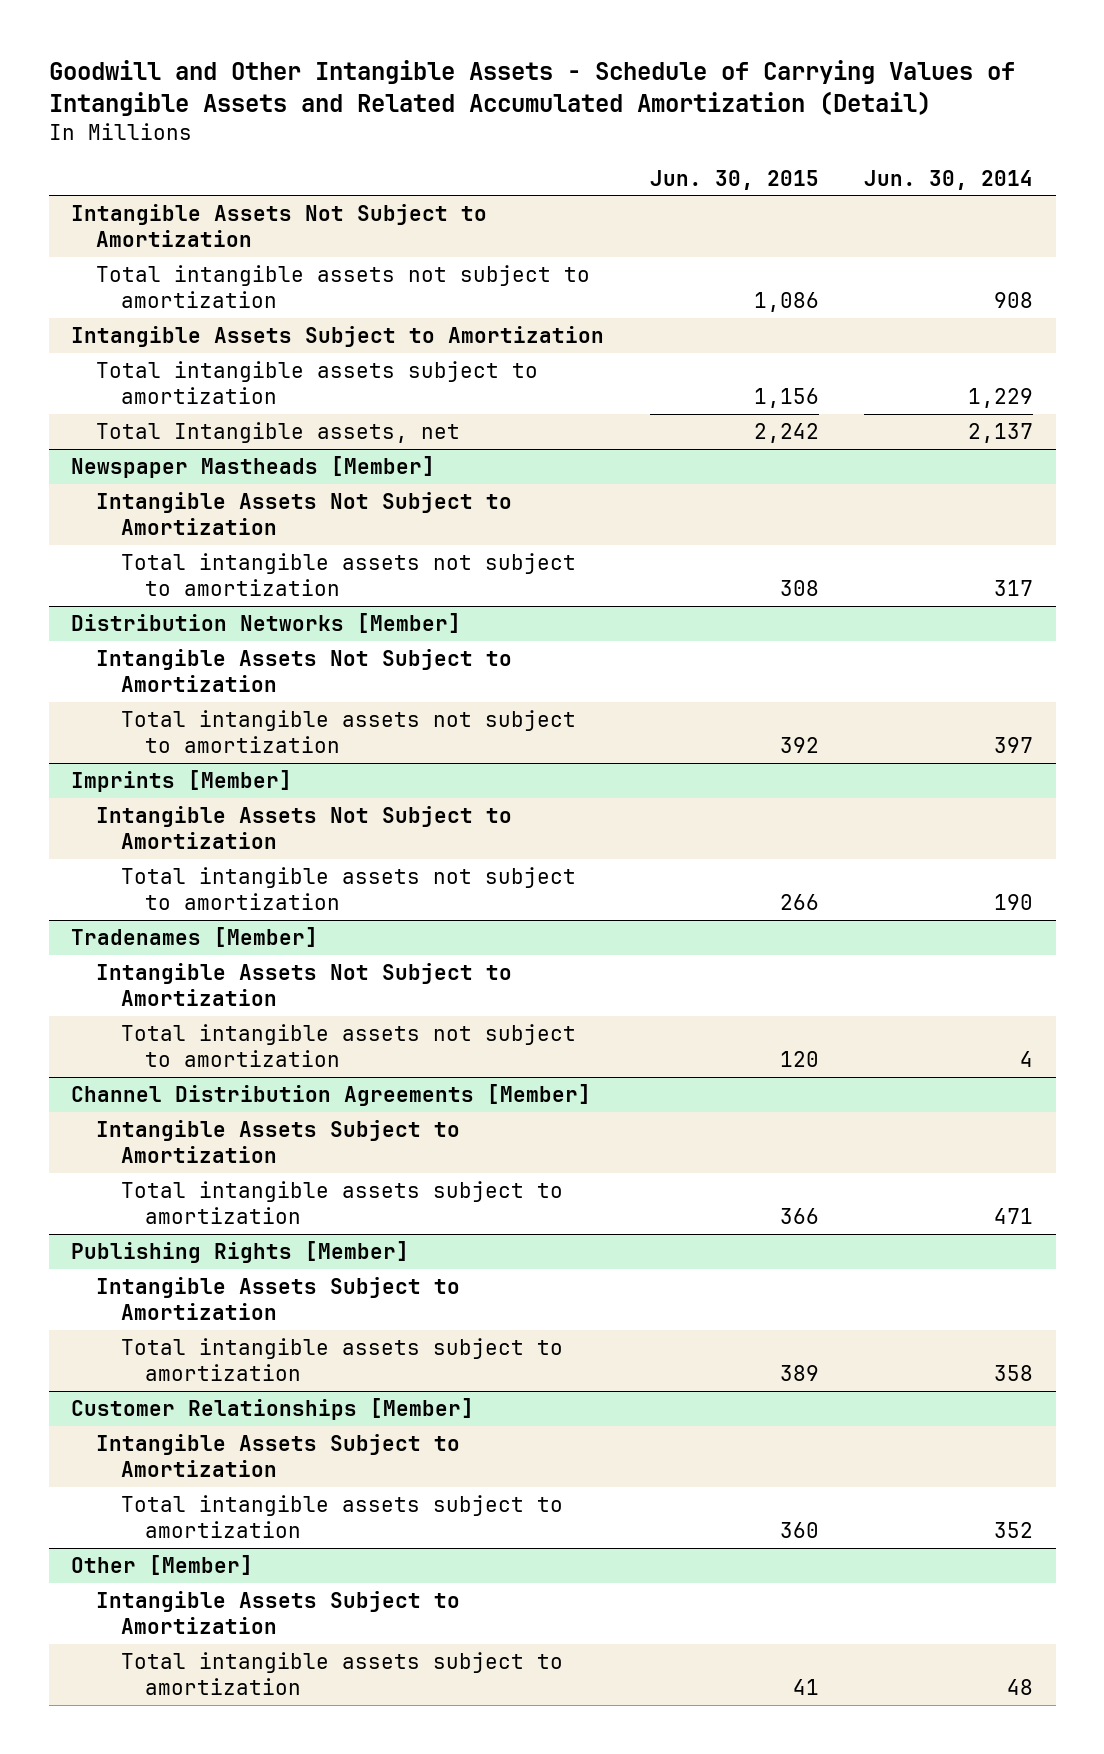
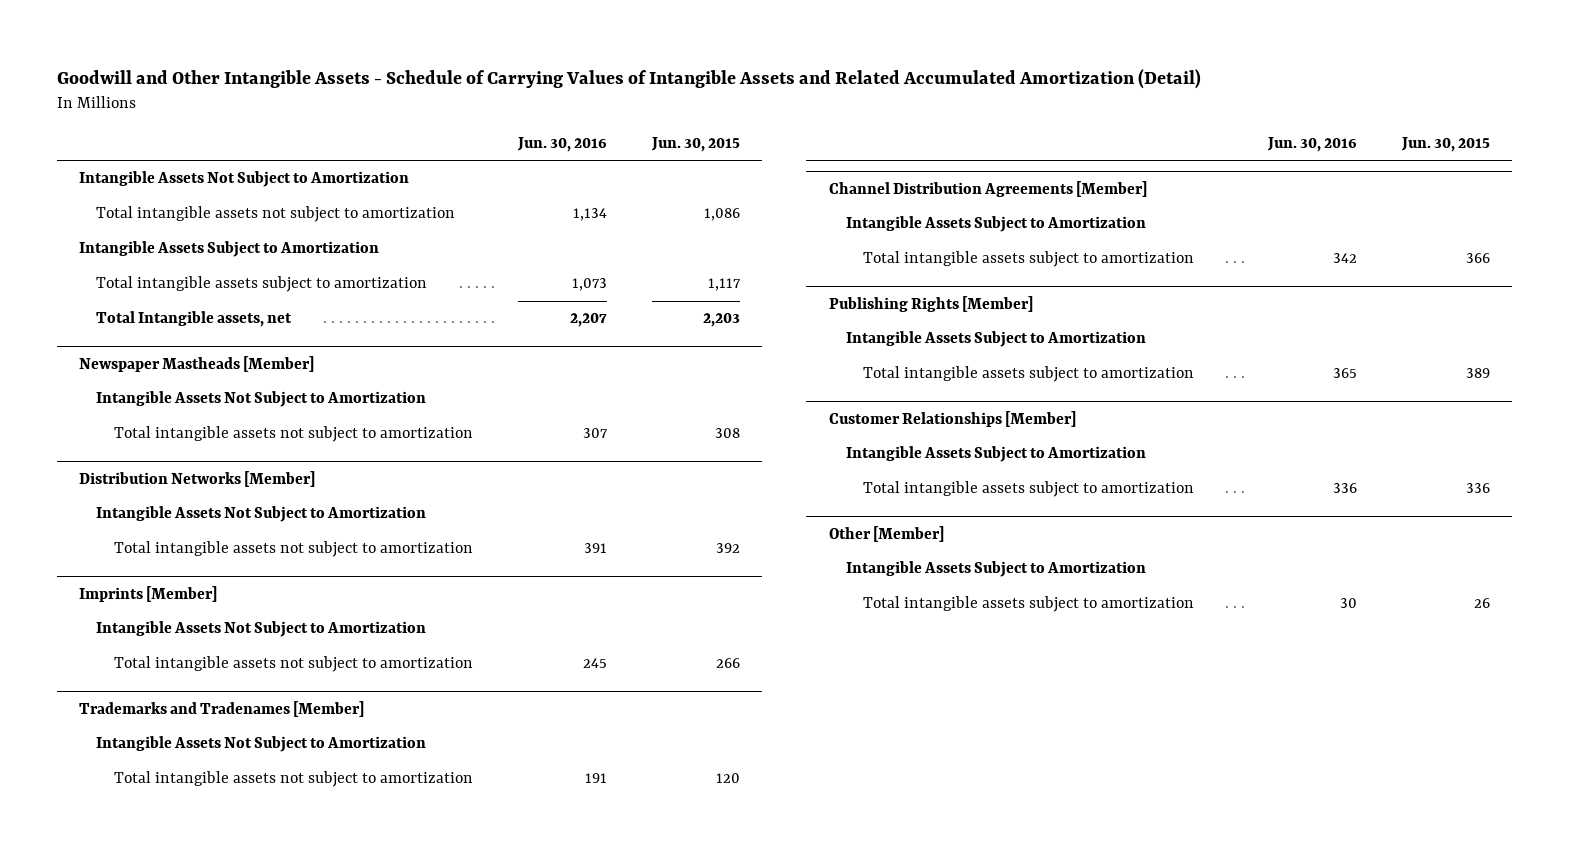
- | Jun. 30, 2015 | Jun. 30, 2014
+ | Jun. 30, 2016 | Jun. 30, 2015
- Total intangible assets subject to amortization | 1,156 | 1,229
- Total Intangible assets, net | 2,242 | 2,137
+ Total intangible assets subject to amortization | 1,073 | 1,117
+ Total Intangible assets, net | 2,207 | 2,203
- Tradenames [Member]
+ Trademarks and Tradenames [Member]
@ Customer Relationships [Member]
- Total intangible assets subject to amortization | 360 | 352
+ Total intangible assets subject to amortization | 336 | 336
@ Other [Member]
- Total intangible assets subject to amortization | 41 | 48
+ Total intangible assets subject to amortization | 30 | 26

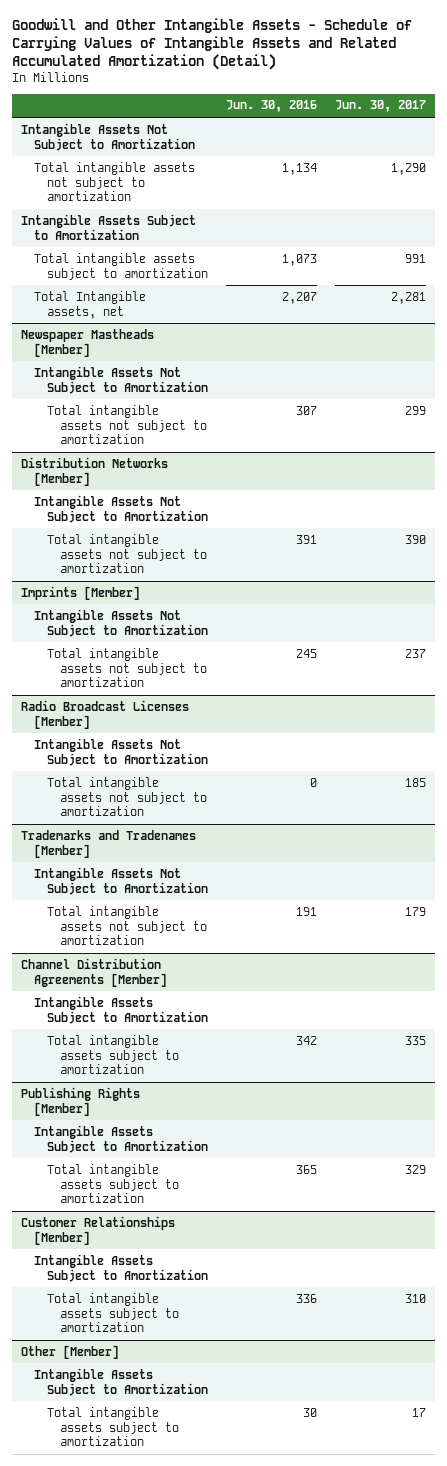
- | Jun. 30, 2016 | Jun. 30, 2015
+ | Jun. 30, 2016 | Jun. 30, 2017
+ Radio Broadcast Licenses [Member]
+ Intangible Assets Not Subject to Amortization
+ Total intangible assets not subject to amortization | 0 | 185

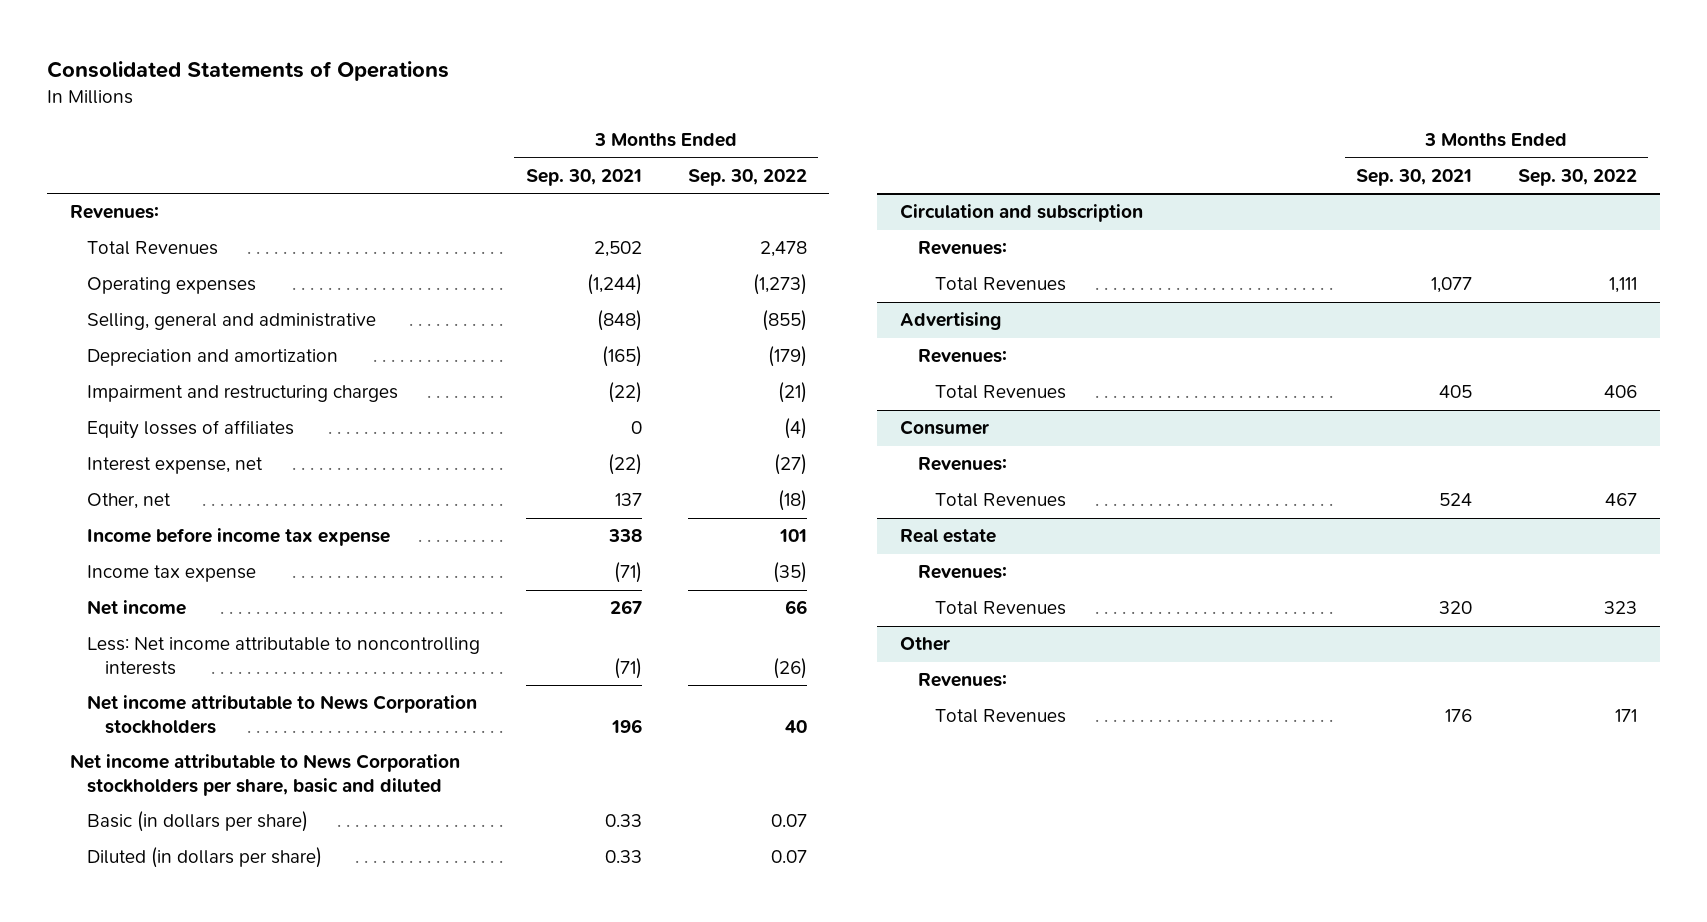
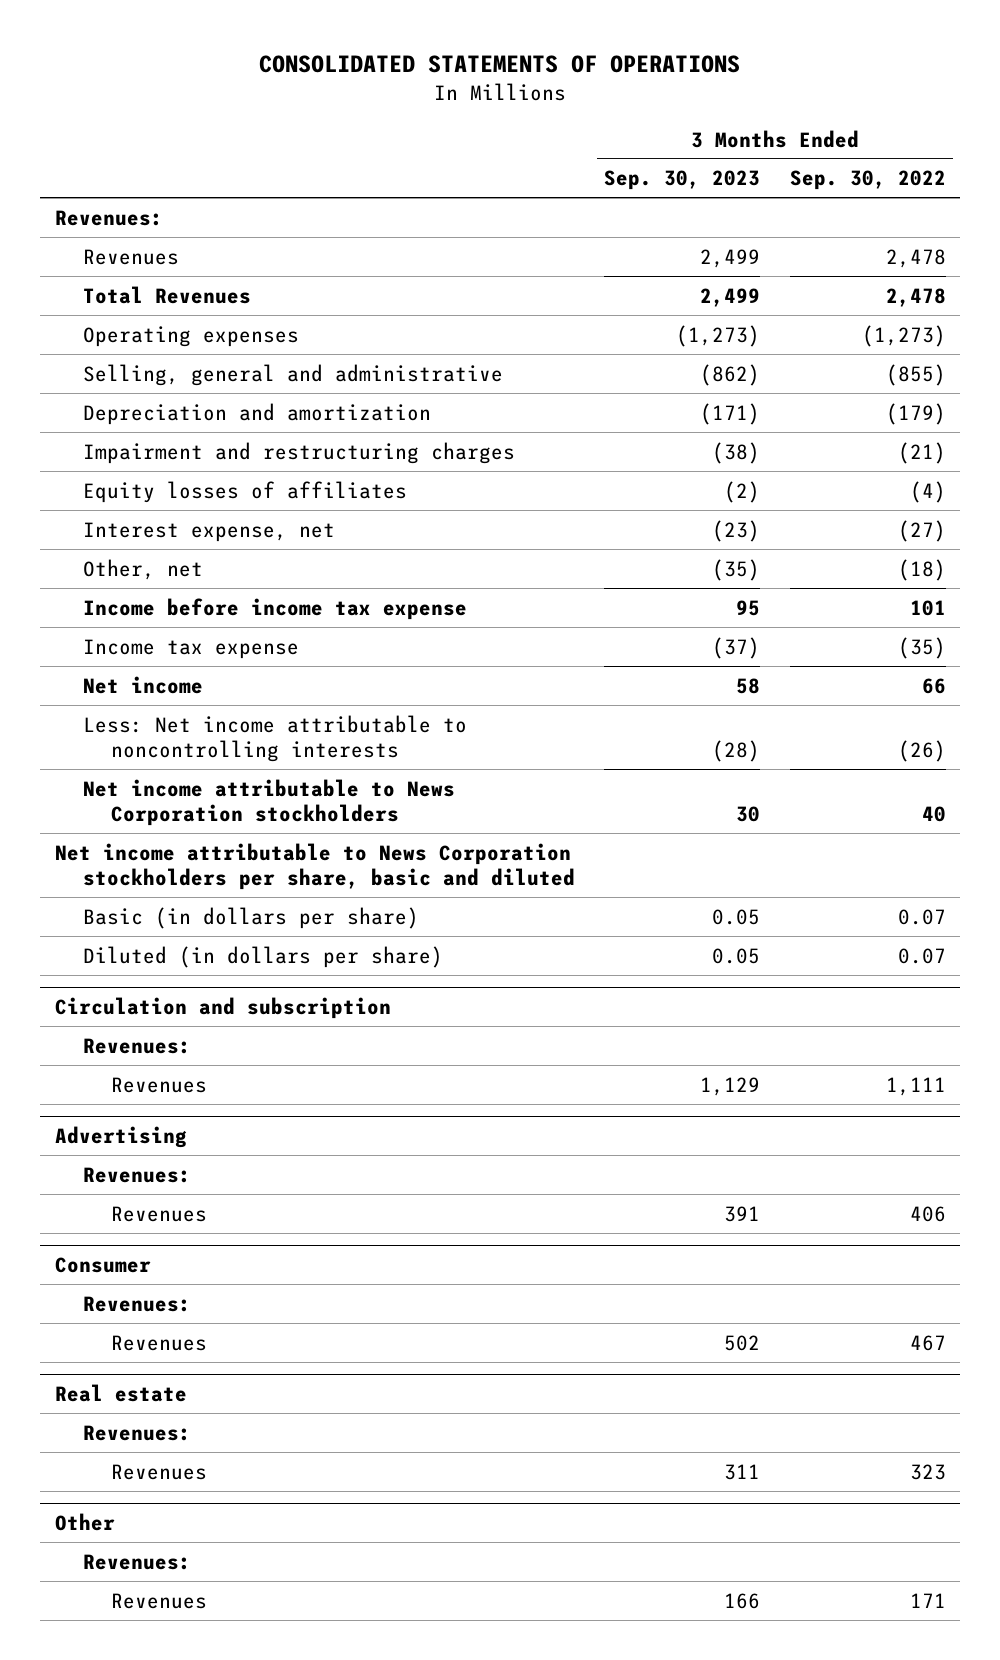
- Consolidated Statements of Operations
+ CONSOLIDATED STATEMENTS OF OPERATIONS
- | 3 Months Ended Sep. 30, 2021 | 3 Months Ended Sep. 30, 2022
+ | 3 Months Ended Sep. 30, 2023 | 3 Months Ended Sep. 30, 2022
+ Revenues | 2,499 | 2,478
@ Circulation and subscription
- Total Revenues | 1,077 | 1,111
+ Revenues | 1,129 | 1,111
@ Advertising
- Total Revenues | 405 | 406
+ Revenues | 391 | 406
@ Consumer
- Total Revenues | 524 | 467
+ Revenues | 502 | 467
@ Real estate
- Total Revenues | 320 | 323
+ Revenues | 311 | 323
@ Other
- Total Revenues | 176 | 171
+ Revenues | 166 | 171

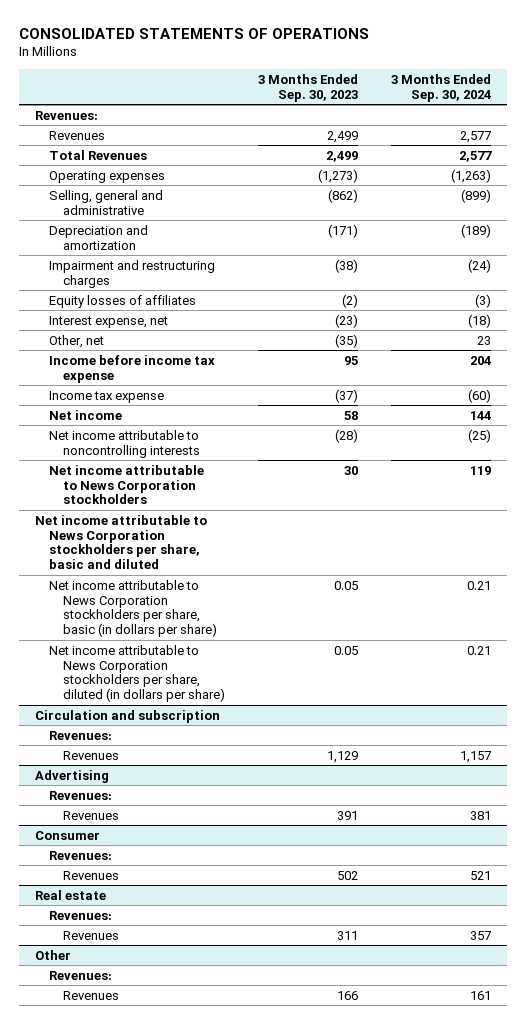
- | 3 Months Ended Sep. 30, 2023 | 3 Months Ended Sep. 30, 2022
+ | 3 Months Ended Sep. 30, 2023 | 3 Months Ended Sep. 30, 2024
- Less: Net income attributable to noncontrolling interests | (28) | (26)
+ Net income attributable to noncontrolling interests | (28) | (25)
- Basic (in dollars per share) | 0.05 | 0.07
- Diluted (in dollars per share) | 0.05 | 0.07
+ Net income attributable to News Corporation stockholders per share, basic (in dollars per share) | 0.05 | 0.21
+ Net income attributable to News Corporation stockholders per share, diluted (in dollars per share) | 0.05 | 0.21

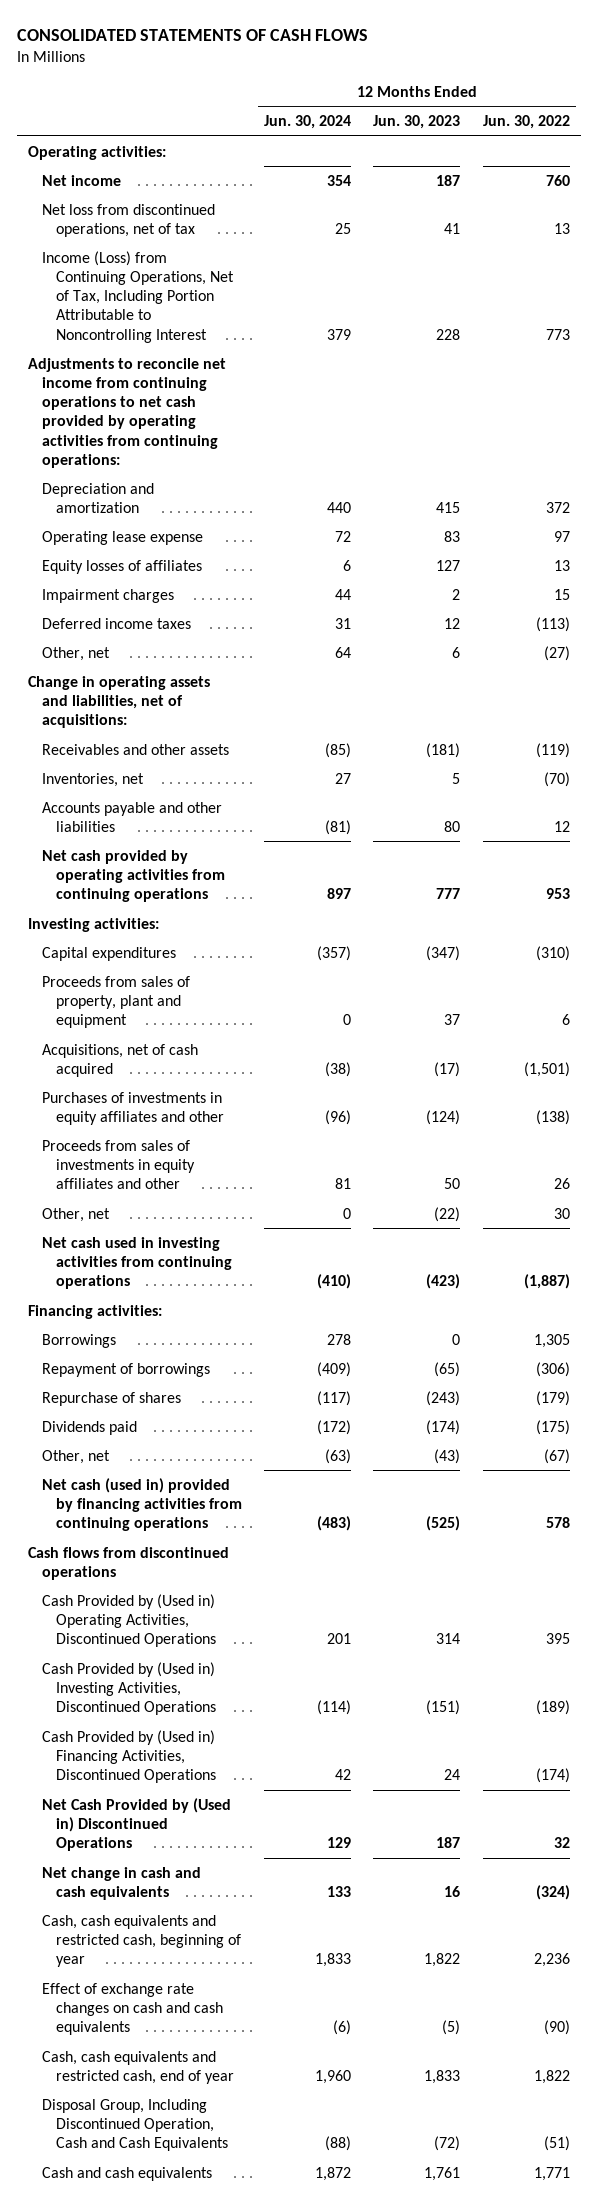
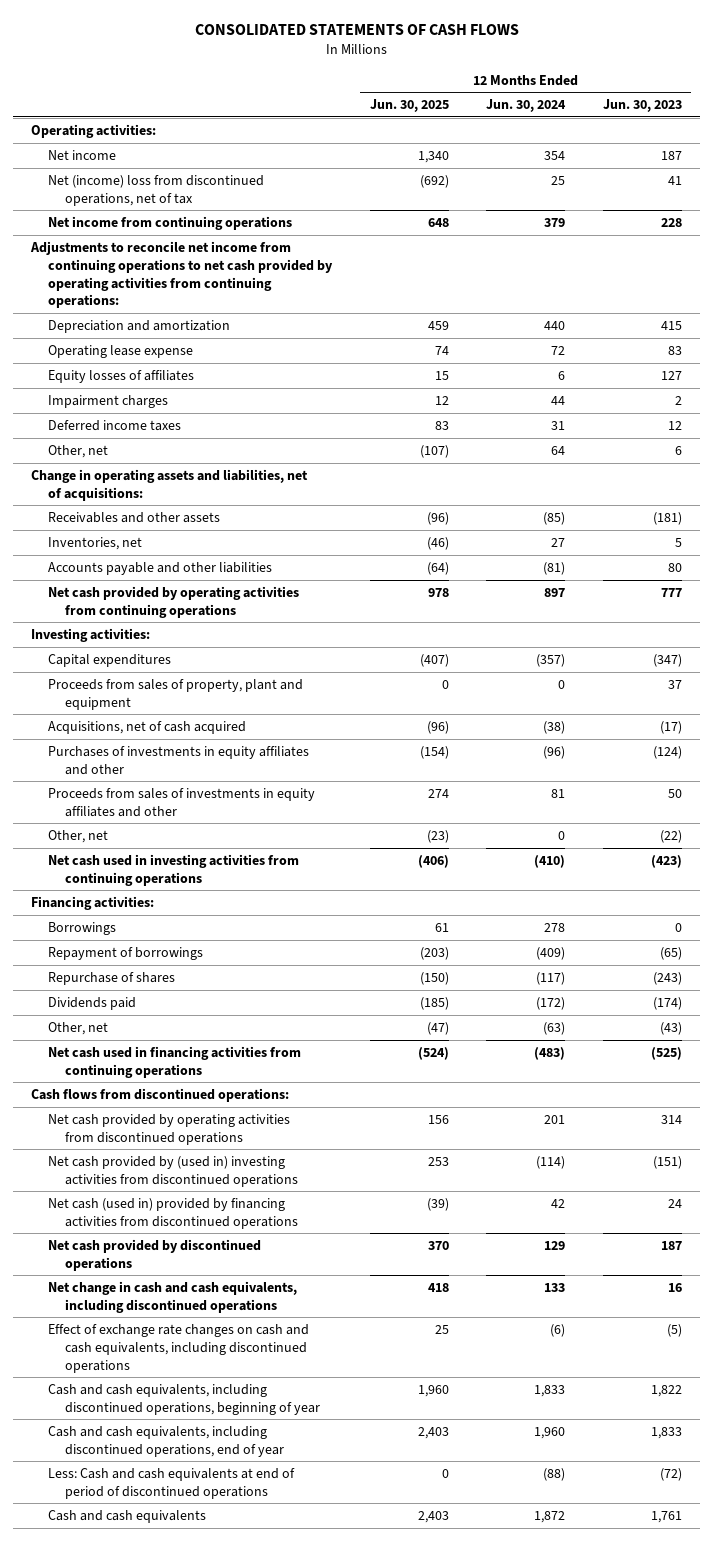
- | 12 Months Ended Jun. 30, 2024 | 12 Months Ended Jun. 30, 2023 | 12 Months Ended Jun. 30, 2022
+ | 12 Months Ended Jun. 30, 2025 | 12 Months Ended Jun. 30, 2024 | 12 Months Ended Jun. 30, 2023
- Net loss from discontinued operations, net of tax | 25 | 41 | 13
- Income (Loss) from Continuing Operations, Net of Tax, Including Portion Attributable to Noncontrolling Interest | 379 | 228 | 773
+ Net (income) loss from discontinued operations, net of tax | (692) | 25 | 41
+ Net income from continuing operations | 648 | 379 | 228
- Net cash (used in) provided by financing activities from continuing operations | (483) | (525) | 578
- Cash flows from discontinued operations
- Cash Provided by (Used in) Operating Activities, Discontinued Operations | 201 | 314 | 395
- Cash Provided by (Used in) Investing Activities, Discontinued Operations | (114) | (151) | (189)
- Cash Provided by (Used in) Financing Activities, Discontinued Operations | 42 | 24 | (174)
- Net Cash Provided by (Used in) Discontinued Operations | 129 | 187 | 32
- Net change in cash and cash equivalents | 133 | 16 | (324)
- Cash, cash equivalents and restricted cash, beginning of year | 1,833 | 1,822 | 2,236
- Effect of exchange rate changes on cash and cash equivalents | (6) | (5) | (90)
- Cash, cash equivalents and restricted cash, end of year | 1,960 | 1,833 | 1,822
- Disposal Group, Including Discontinued Operation, Cash and Cash Equivalents | (88) | (72) | (51)
+ Net cash used in financing activities from continuing operations | (524) | (483) | (525)
+ Cash flows from discontinued operations:
+ Net cash provided by operating activities from discontinued operations | 156 | 201 | 314
+ Net cash provided by (used in) investing activities from discontinued operations | 253 | (114) | (151)
+ Net cash (used in) provided by financing activities from discontinued operations | (39) | 42 | 24
+ Net cash provided by discontinued operations | 370 | 129 | 187
+ Net change in cash and cash equivalents, including discontinued operations | 418 | 133 | 16
+ Effect of exchange rate changes on cash and cash equivalents, including discontinued operations | 25 | (6) | (5)
+ Cash and cash equivalents, including discontinued operations, beginning of year | 1,960 | 1,833 | 1,822
+ Cash and cash equivalents, including discontinued operations, end of year | 2,403 | 1,960 | 1,833
+ Less: Cash and cash equivalents at end of period of discontinued operations | 0 | (88) | (72)

